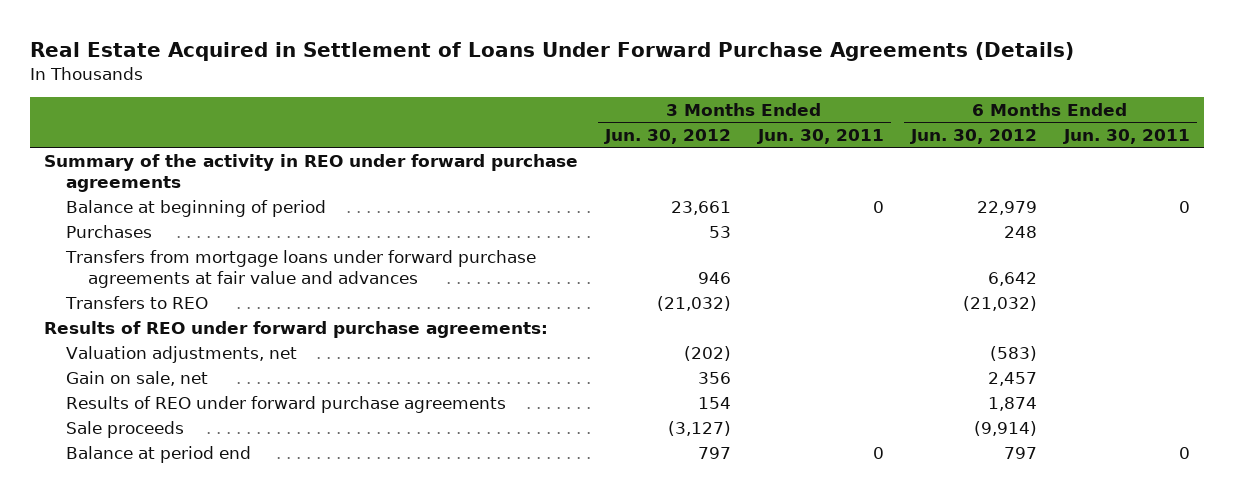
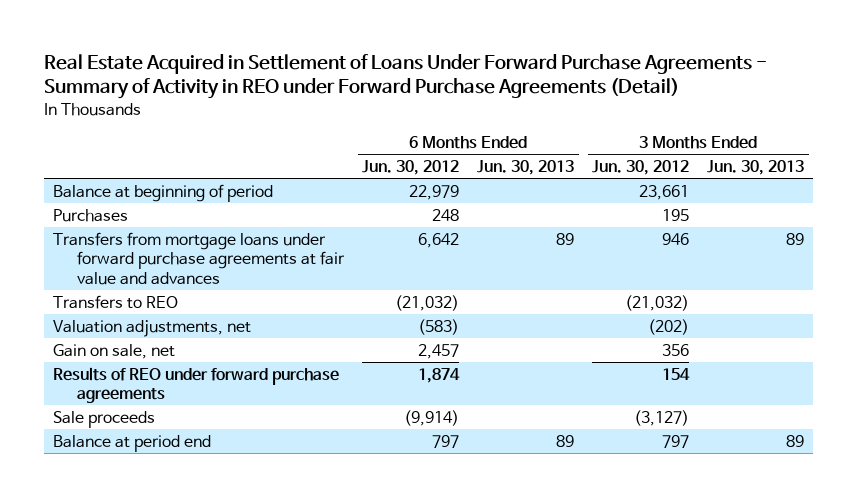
- Real Estate Acquired in Settlement of Loans Under Forward Purchase Agreements (Details)
+ Real Estate Acquired in Settlement of Loans Under Forward Purchase Agreements - Summary of Activity in REO under Forward Purchase Agreements (Detail)
- | 3 Months Ended Jun. 30, 2012 | 3 Months Ended Jun. 30, 2011 | 6 Months Ended Jun. 30, 2012 | 6 Months Ended Jun. 30, 2011
+ | 6 Months Ended Jun. 30, 2012 | 6 Months Ended Jun. 30, 2013 | 3 Months Ended Jun. 30, 2012 | 3 Months Ended Jun. 30, 2013
- Summary of the activity in REO under forward purchase agreements
- Purchases | 53 | | 248 |
+ Purchases | 248 | | 195 |
- Results of REO under forward purchase agreements:

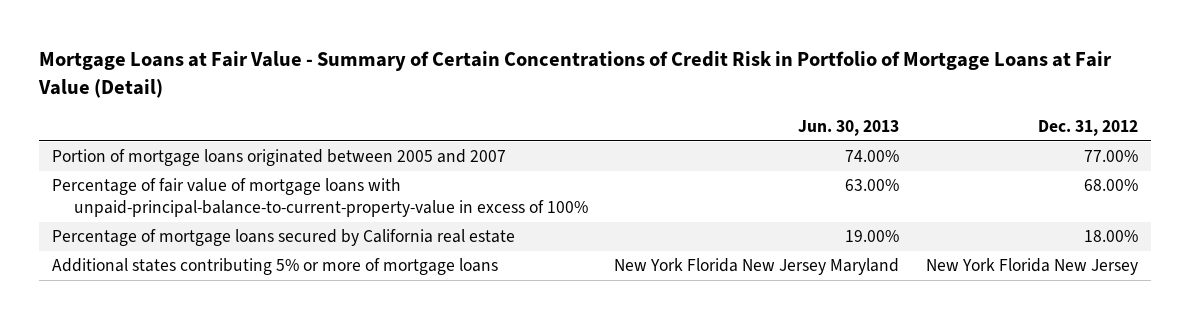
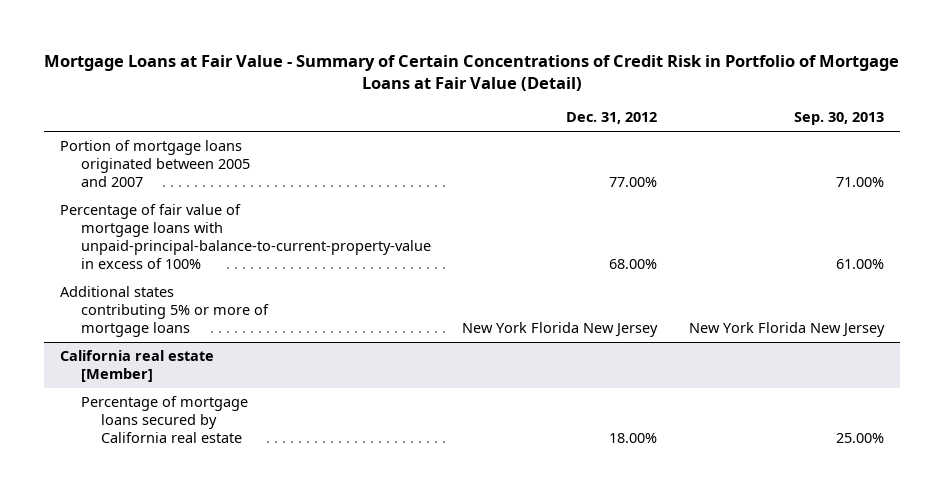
- | Jun. 30, 2013 | Dec. 31, 2012
+ | Dec. 31, 2012 | Sep. 30, 2013
- Percentage of mortgage loans secured by California real estate | 19.00% | 18.00%
+ California real estate [Member]
+ Percentage of mortgage loans secured by California real estate | 18.00% | 25.00%

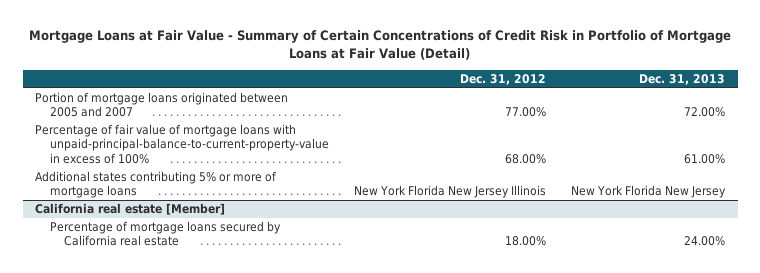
- | Dec. 31, 2012 | Sep. 30, 2013
+ | Dec. 31, 2012 | Dec. 31, 2013
- Additional states contributing 5% or more of mortgage loans | New York Florida New Jersey | New York Florida New Jersey
+ Additional states contributing 5% or more of mortgage loans | New York Florida New Jersey Illinois | New York Florida New Jersey

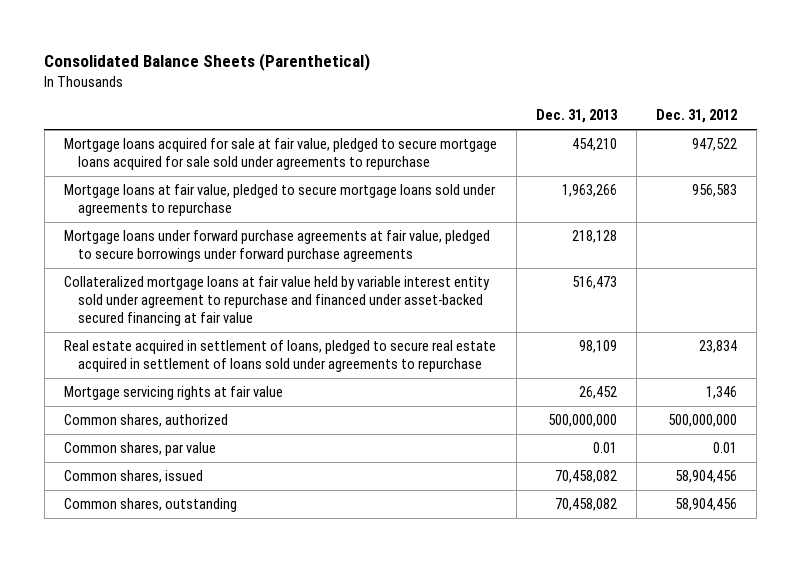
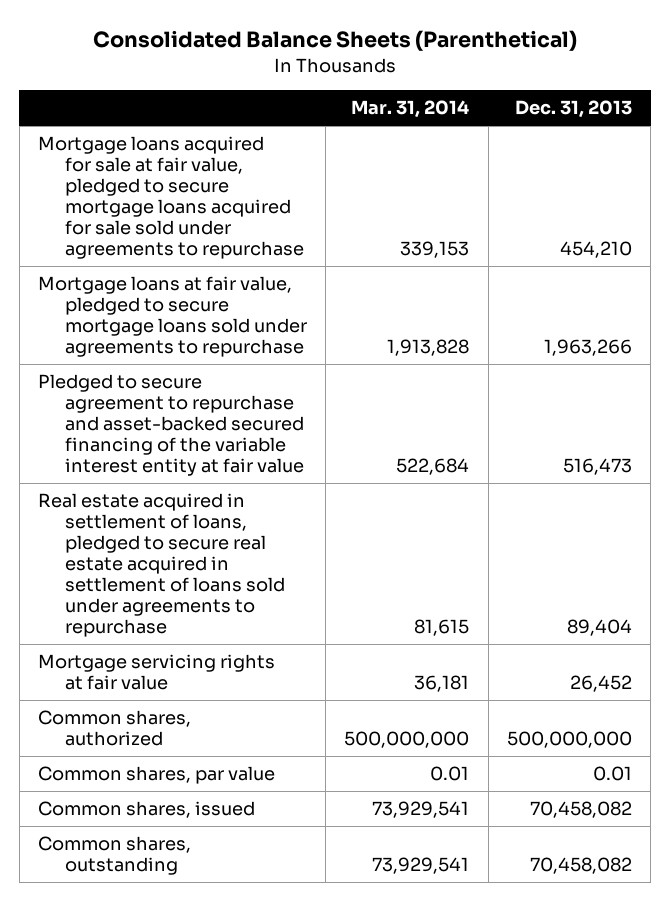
- | Dec. 31, 2013 | Dec. 31, 2012
+ | Mar. 31, 2014 | Dec. 31, 2013
- Mortgage loans under forward purchase agreements at fair value, pledged to secure borrowings under forward purchase agreements | 218,128 |
- Collateralized mortgage loans at fair value held by variable interest entity sold under agreement to repurchase and financed under asset-backed secured financing at fair value | 516,473 |
- Real estate acquired in settlement of loans, pledged to secure real estate acquired in settlement of loans sold under agreements to repurchase | 98,109 | 23,834
+ Pledged to secure agreement to repurchase and asset-backed secured financing of the variable interest entity at fair value | 522,684 | 516,473
+ Real estate acquired in settlement of loans, pledged to secure real estate acquired in settlement of loans sold under agreements to repurchase | 81,615 | 89,404

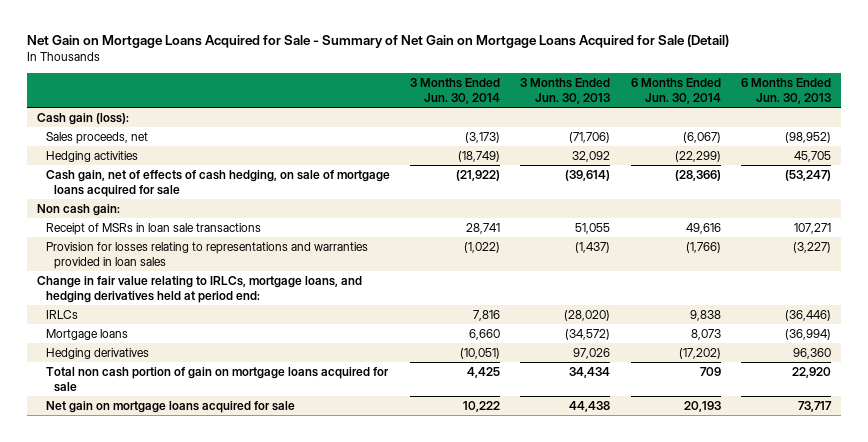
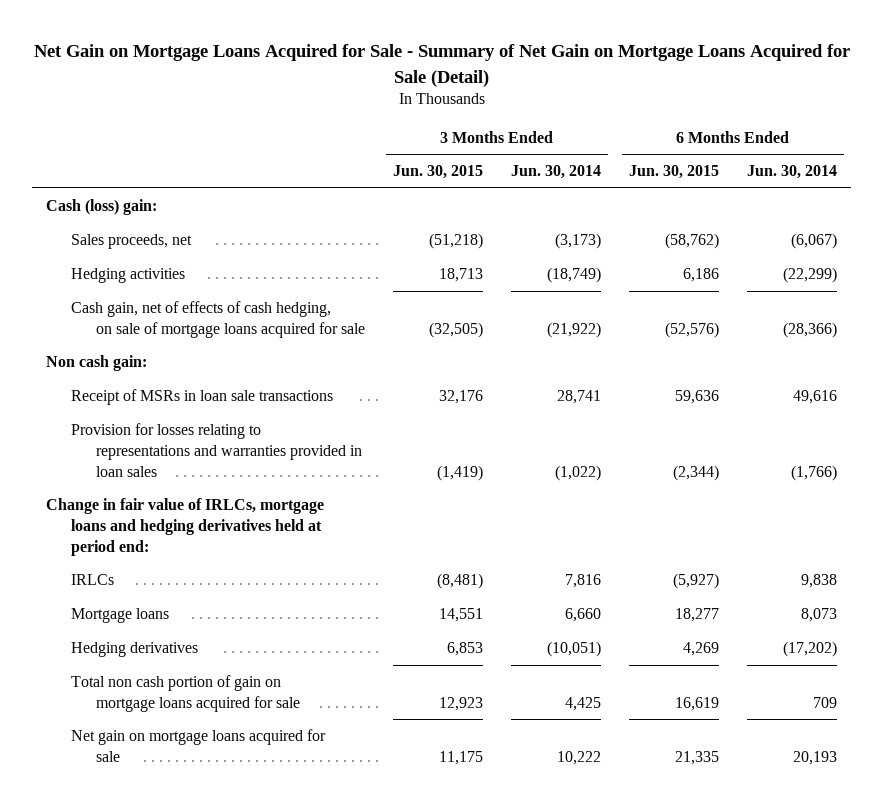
- | 3 Months Ended Jun. 30, 2014 | 3 Months Ended Jun. 30, 2013 | 6 Months Ended Jun. 30, 2014 | 6 Months Ended Jun. 30, 2013
+ | 3 Months Ended Jun. 30, 2015 | 3 Months Ended Jun. 30, 2014 | 6 Months Ended Jun. 30, 2015 | 6 Months Ended Jun. 30, 2014
- Cash gain (loss):
+ Cash (loss) gain:
- Change in fair value relating to IRLCs, mortgage loans, and hedging derivatives held at period end:
+ Change in fair value of IRLCs, mortgage loans and hedging derivatives held at period end:

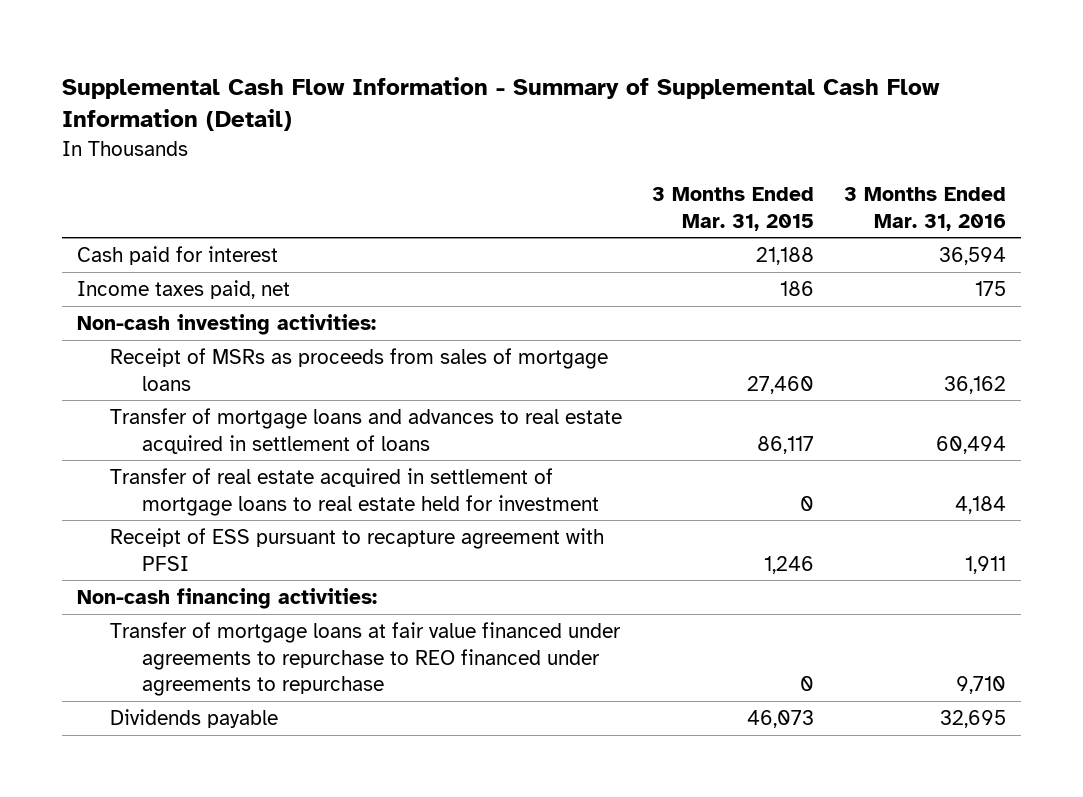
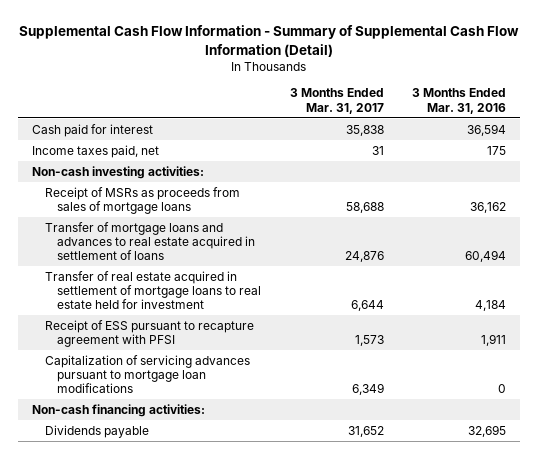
- | 3 Months Ended Mar. 31, 2015 | 3 Months Ended Mar. 31, 2016
+ | 3 Months Ended Mar. 31, 2017 | 3 Months Ended Mar. 31, 2016
+ Capitalization of servicing advances pursuant to mortgage loan modifications | 6,349 | 0
- Transfer of mortgage loans at fair value financed under agreements to repurchase to REO financed under agreements to repurchase | 0 | 9,710

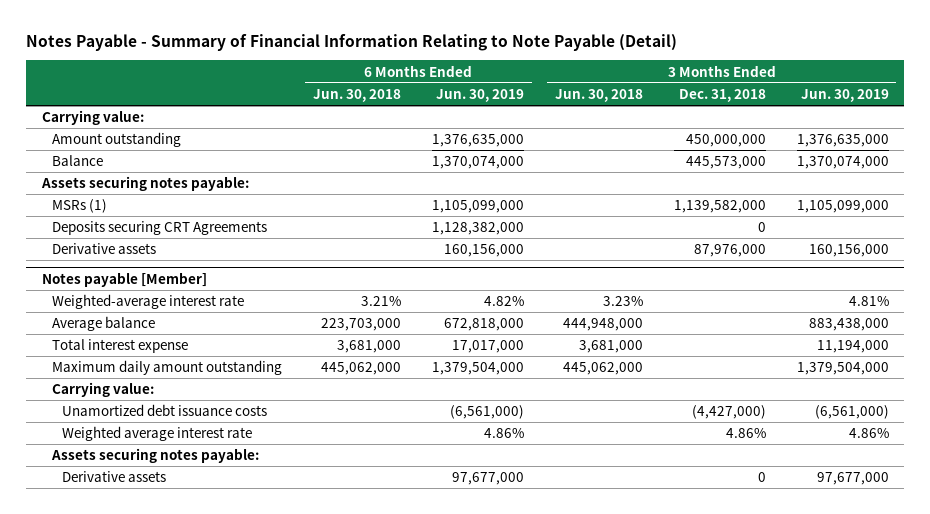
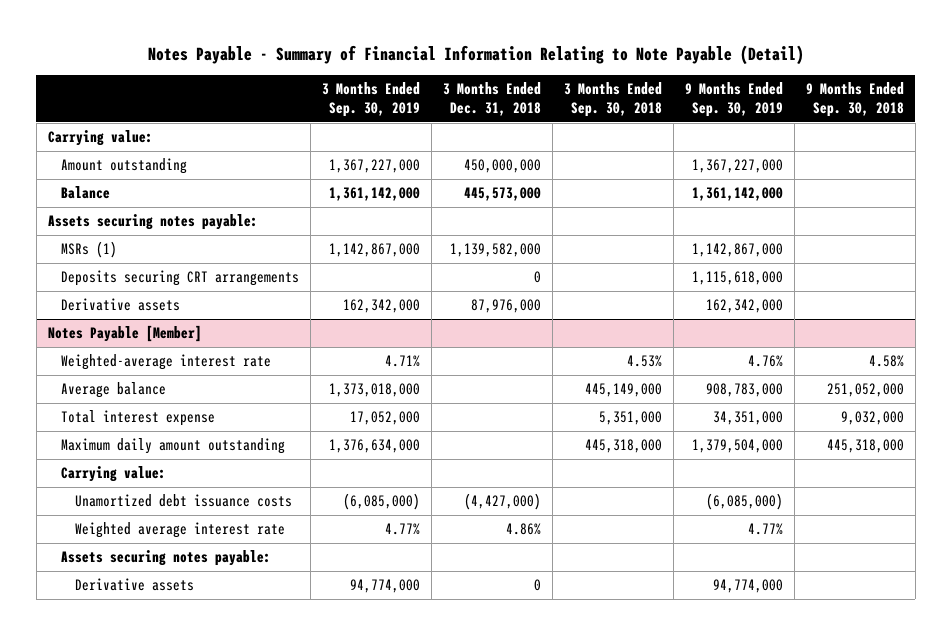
- | 6 Months Ended Jun. 30, 2018 | 6 Months Ended Jun. 30, 2019 | 3 Months Ended Jun. 30, 2018 | 3 Months Ended Dec. 31, 2018 | 3 Months Ended Jun. 30, 2019
+ | 3 Months Ended Sep. 30, 2019 | 3 Months Ended Dec. 31, 2018 | 3 Months Ended Sep. 30, 2018 | 9 Months Ended Sep. 30, 2019 | 9 Months Ended Sep. 30, 2018
- Deposits securing CRT Agreements | | 1,128,382,000 | | 0 |
+ Deposits securing CRT arrangements | | 0 | | 1,115,618,000 |
- Notes payable [Member]
+ Notes Payable [Member]

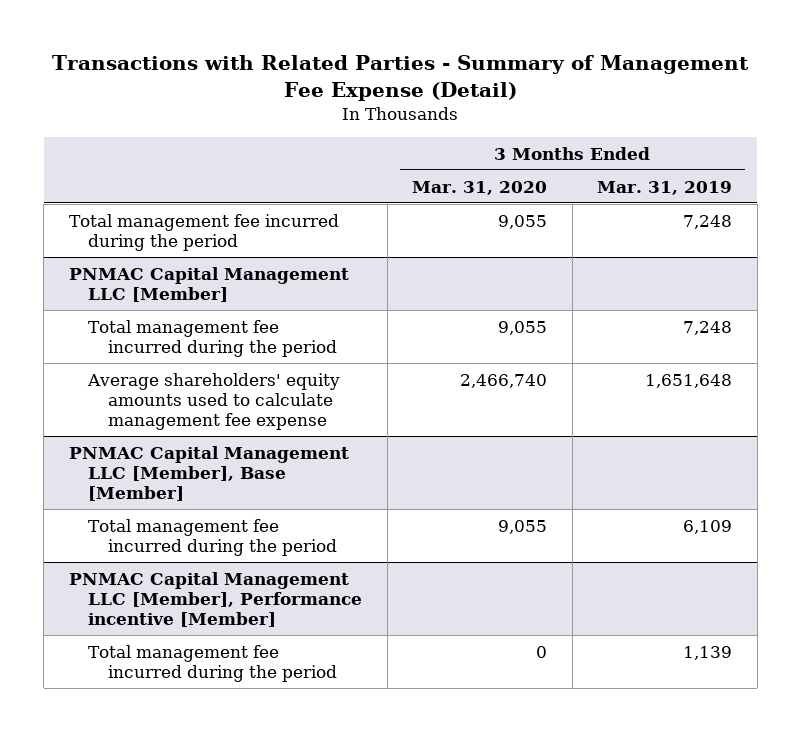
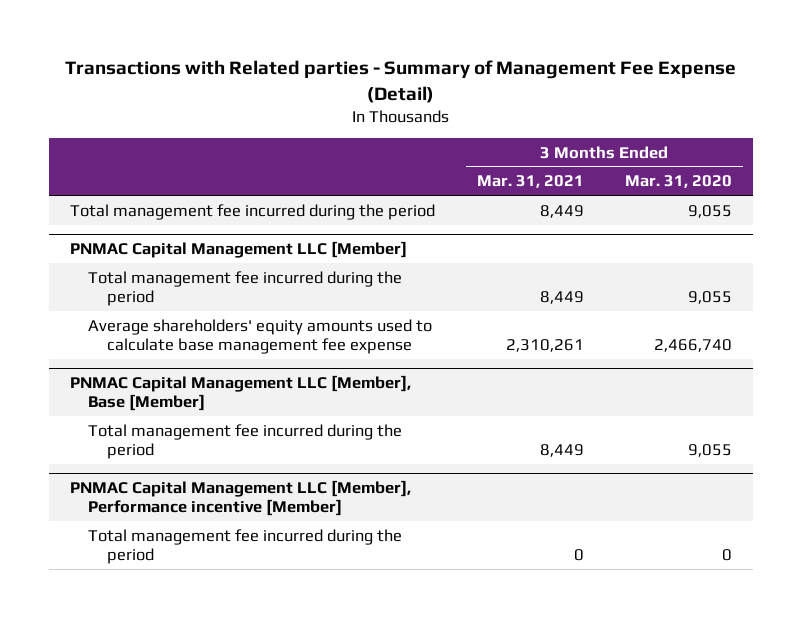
- Transactions with Related Parties - Summary of Management Fee Expense (Detail)
+ Transactions with Related parties - Summary of Management Fee Expense (Detail)
- | 3 Months Ended Mar. 31, 2020 | 3 Months Ended Mar. 31, 2019
+ | 3 Months Ended Mar. 31, 2021 | 3 Months Ended Mar. 31, 2020
@ PNMAC Capital Management LLC [Member]
- Average shareholders' equity amounts used to calculate management fee expense | 2,466,740 | 1,651,648
+ Average shareholders' equity amounts used to calculate base management fee expense | 2,310,261 | 2,466,740

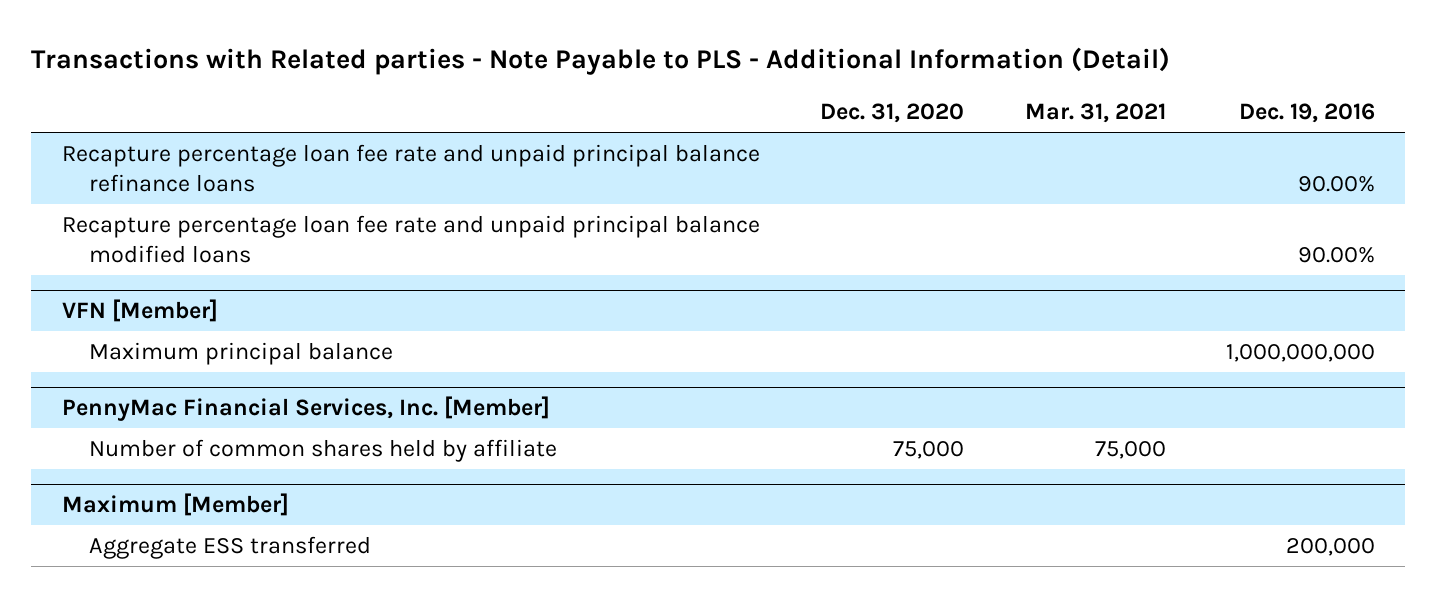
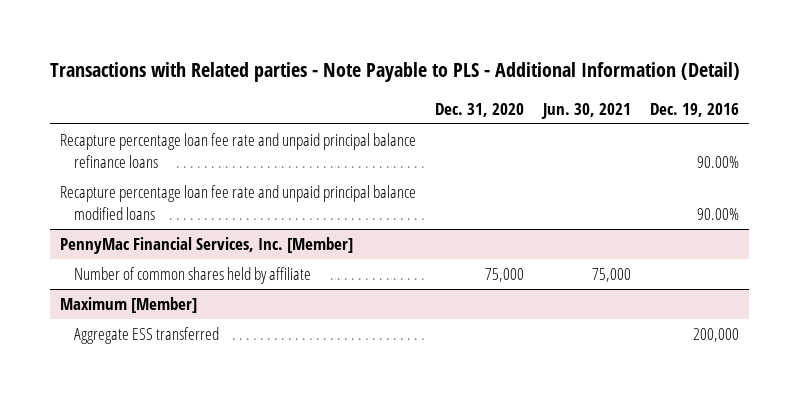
- | Dec. 31, 2020 | Mar. 31, 2021 | Dec. 19, 2016
+ | Dec. 31, 2020 | Jun. 30, 2021 | Dec. 19, 2016
- VFN [Member]
- Maximum principal balance | | | 1,000,000,000

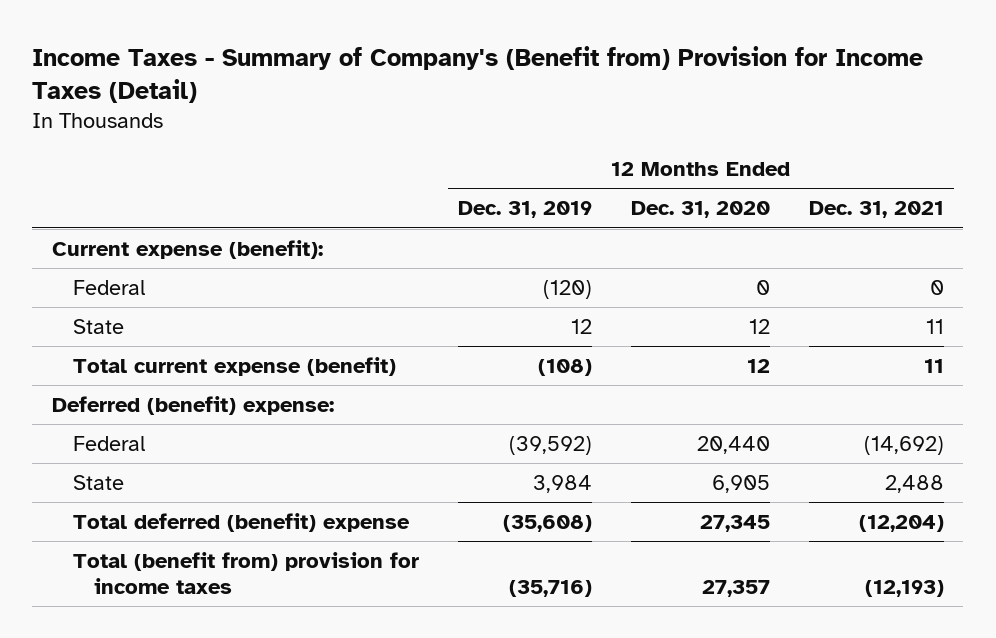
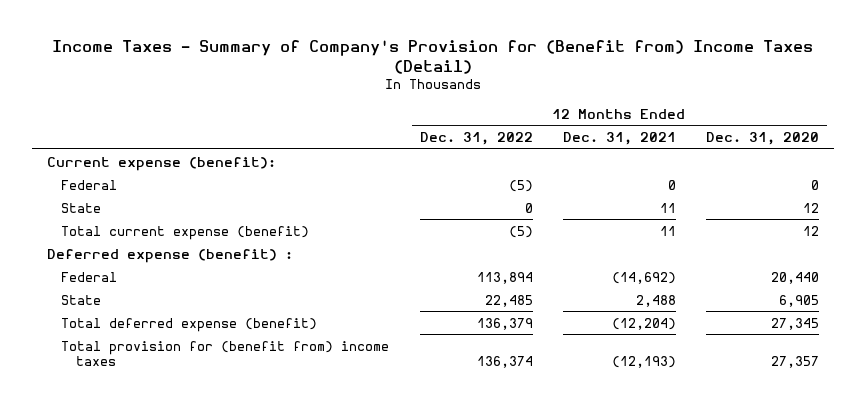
- Income Taxes - Summary of Company's (Benefit from) Provision for Income Taxes (Detail)
+ Income Taxes - Summary of Company's Provision for (Benefit from) Income Taxes (Detail)
- | 12 Months Ended Dec. 31, 2019 | 12 Months Ended Dec. 31, 2020 | 12 Months Ended Dec. 31, 2021
+ | 12 Months Ended Dec. 31, 2022 | 12 Months Ended Dec. 31, 2021 | 12 Months Ended Dec. 31, 2020
- Deferred (benefit) expense:
+ Deferred expense (benefit) :
- Total deferred (benefit) expense | (35,608) | 27,345 | (12,204)
- Total (benefit from) provision for income taxes | (35,716) | 27,357 | (12,193)
+ Total deferred expense (benefit) | 136,379 | (12,204) | 27,345
+ Total provision for (benefit from) income taxes | 136,374 | (12,193) | 27,357

